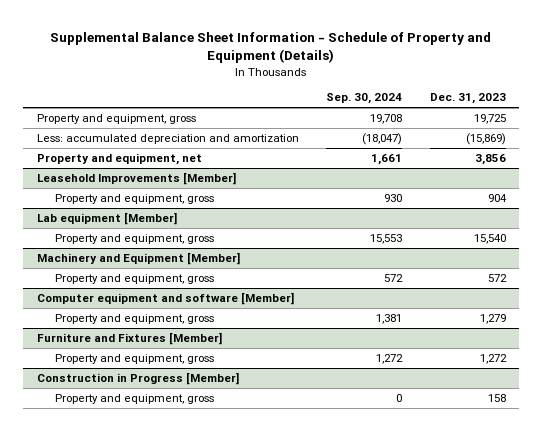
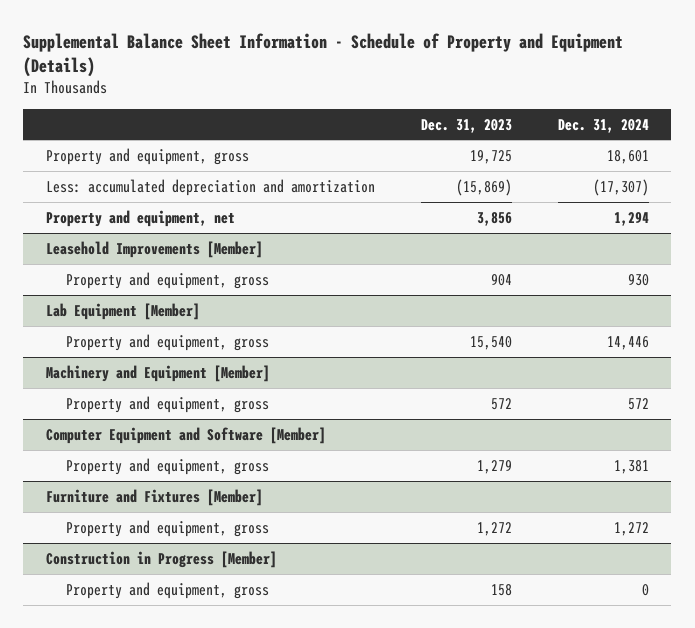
- | Sep. 30, 2024 | Dec. 31, 2023
+ | Dec. 31, 2023 | Dec. 31, 2024
- Lab equipment [Member]
+ Lab Equipment [Member]
- Computer equipment and software [Member]
+ Computer Equipment and Software [Member]

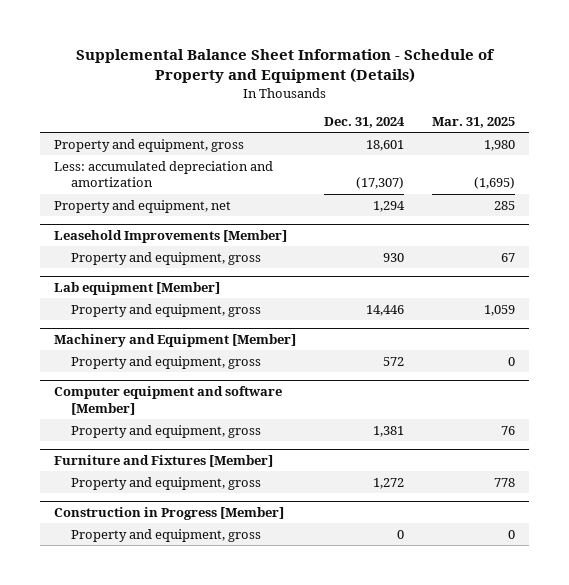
- | Dec. 31, 2023 | Dec. 31, 2024
+ | Dec. 31, 2024 | Mar. 31, 2025
- Lab Equipment [Member]
+ Lab equipment [Member]
- Computer Equipment and Software [Member]
+ Computer equipment and software [Member]

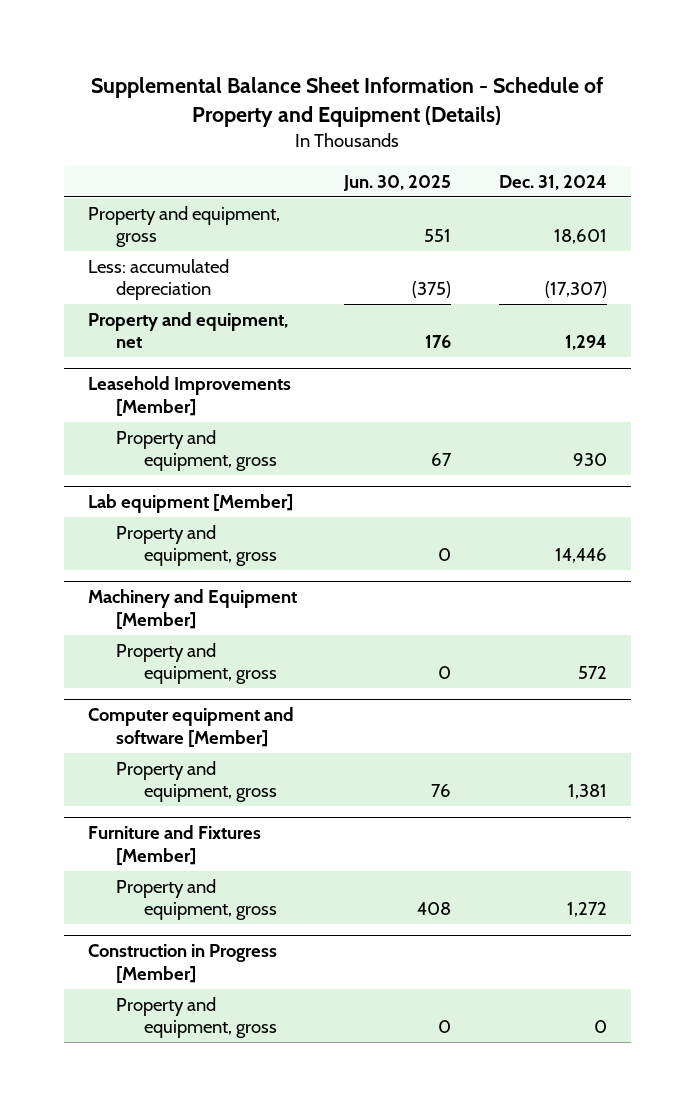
- | Dec. 31, 2024 | Mar. 31, 2025
+ | Jun. 30, 2025 | Dec. 31, 2024
- Less: accumulated depreciation and amortization | (17,307) | (1,695)
+ Less: accumulated depreciation | (375) | (17,307)

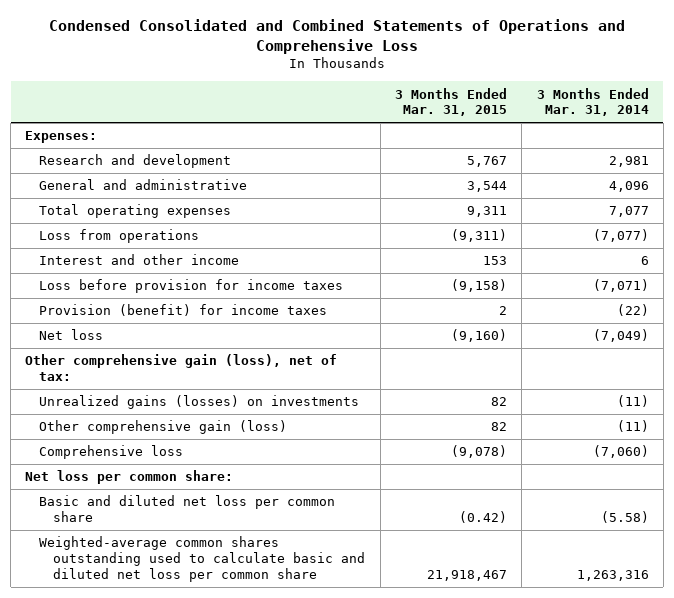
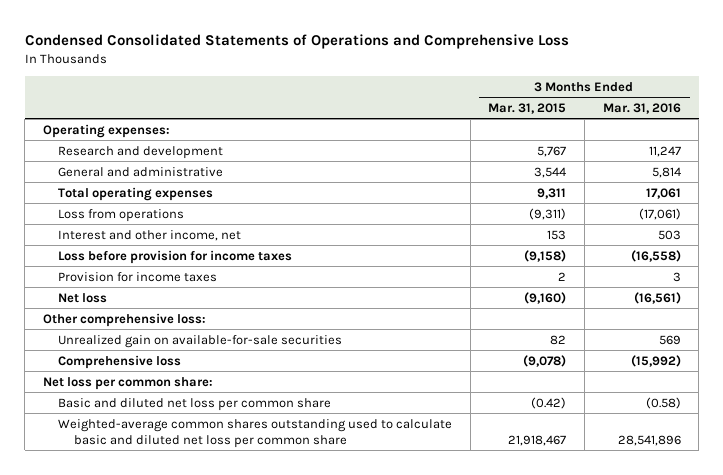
- Condensed Consolidated and Combined Statements of Operations and Comprehensive Loss
+ Condensed Consolidated Statements of Operations and Comprehensive Loss
- | 3 Months Ended Mar. 31, 2015 | 3 Months Ended Mar. 31, 2014
+ | 3 Months Ended Mar. 31, 2015 | 3 Months Ended Mar. 31, 2016
- Expenses:
+ Operating expenses:
- Interest and other income | 153 | 6
+ Interest and other income, net | 153 | 503
- Provision (benefit) for income taxes | 2 | (22)
+ Provision for income taxes | 2 | 3
- Other comprehensive gain (loss), net of tax:
- Unrealized gains (losses) on investments | 82 | (11)
- Other comprehensive gain (loss) | 82 | (11)
+ Other comprehensive loss:
+ Unrealized gain on available-for-sale securities | 82 | 569

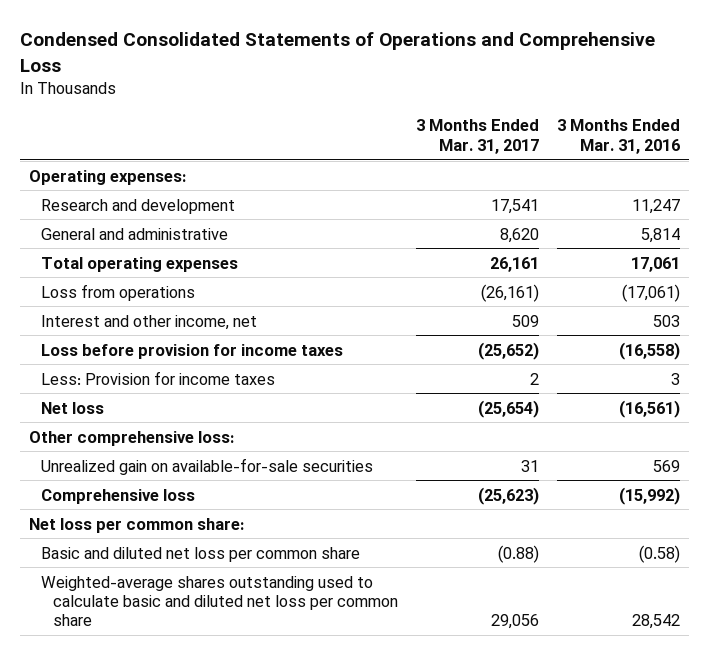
- | 3 Months Ended Mar. 31, 2015 | 3 Months Ended Mar. 31, 2016
+ | 3 Months Ended Mar. 31, 2017 | 3 Months Ended Mar. 31, 2016
- Provision for income taxes | 2 | 3
+ Less: Provision for income taxes | 2 | 3
- Weighted-average common shares outstanding used to calculate basic and diluted net loss per common share | 21,918,467 | 28,541,896
+ Weighted-average shares outstanding used to calculate basic and diluted net loss per common share | 29,056 | 28,542

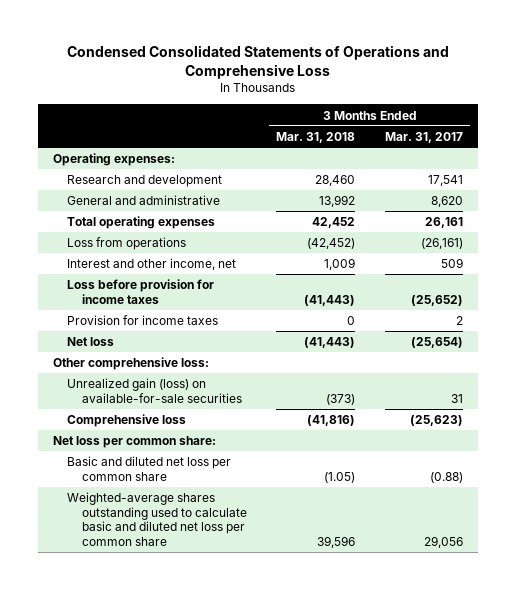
- | 3 Months Ended Mar. 31, 2017 | 3 Months Ended Mar. 31, 2016
+ | 3 Months Ended Mar. 31, 2018 | 3 Months Ended Mar. 31, 2017
- Less: Provision for income taxes | 2 | 3
+ Provision for income taxes | 0 | 2
- Unrealized gain on available-for-sale securities | 31 | 569
+ Unrealized gain (loss) on available-for-sale securities | (373) | 31

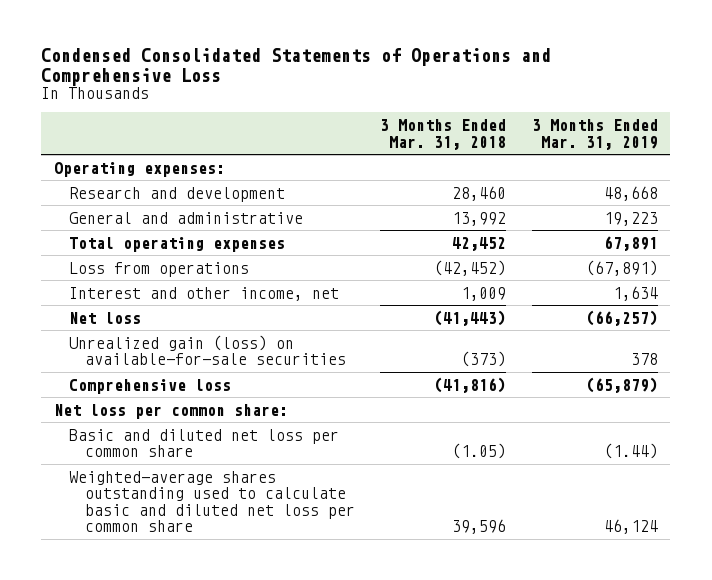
- | 3 Months Ended Mar. 31, 2018 | 3 Months Ended Mar. 31, 2017
+ | 3 Months Ended Mar. 31, 2018 | 3 Months Ended Mar. 31, 2019
- Loss before provision for income taxes | (41,443) | (25,652)
- Provision for income taxes | 0 | 2
- Other comprehensive loss:

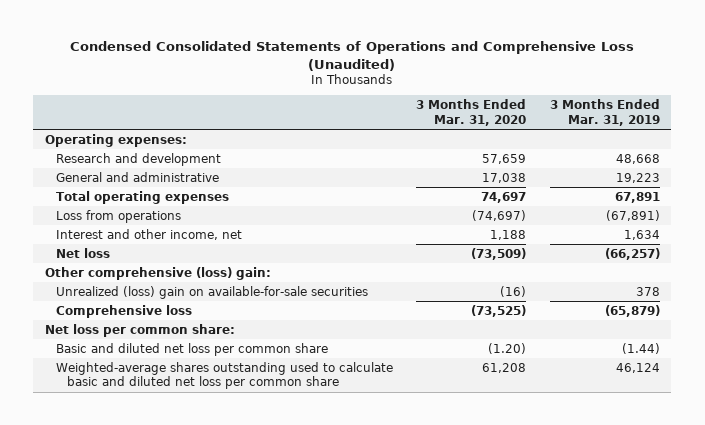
- Condensed Consolidated Statements of Operations and Comprehensive Loss
+ Condensed Consolidated Statements of Operations and Comprehensive Loss (Unaudited)
- | 3 Months Ended Mar. 31, 2018 | 3 Months Ended Mar. 31, 2019
+ | 3 Months Ended Mar. 31, 2020 | 3 Months Ended Mar. 31, 2019
- Unrealized gain (loss) on available-for-sale securities | (373) | 378
+ Other comprehensive (loss) gain:
+ Unrealized (loss) gain on available-for-sale securities | (16) | 378

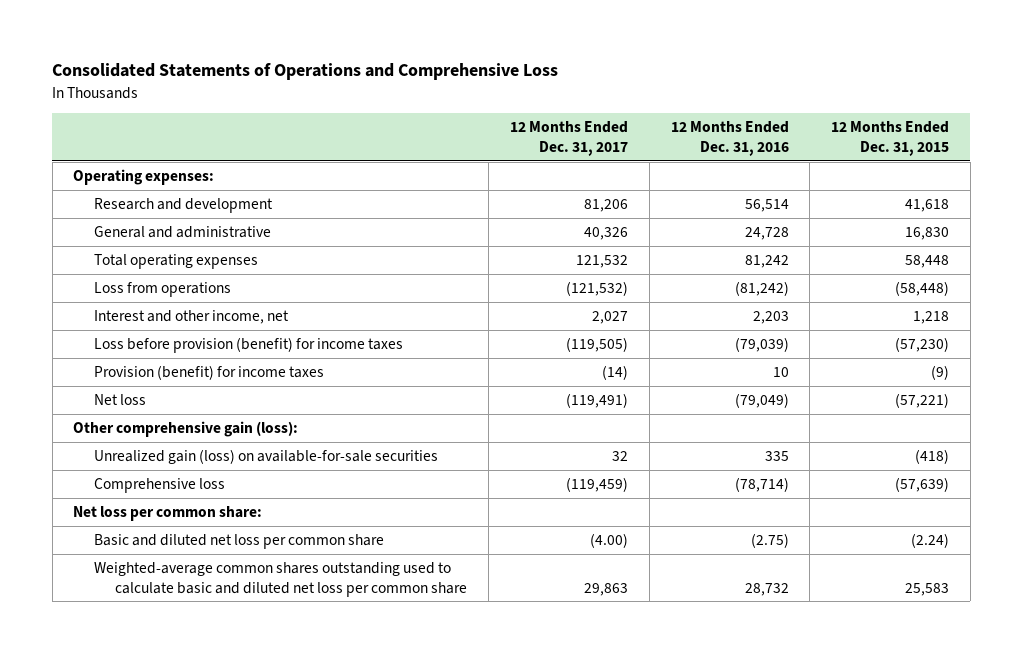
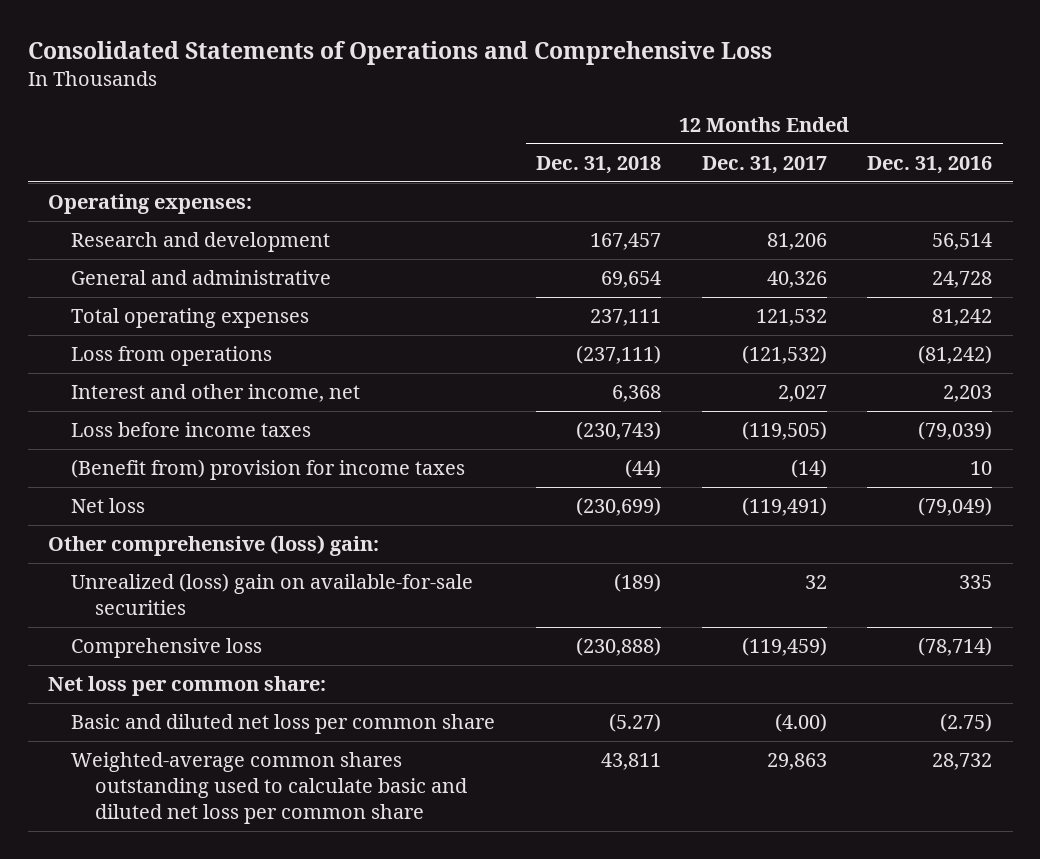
- | 12 Months Ended Dec. 31, 2017 | 12 Months Ended Dec. 31, 2016 | 12 Months Ended Dec. 31, 2015
+ | 12 Months Ended Dec. 31, 2018 | 12 Months Ended Dec. 31, 2017 | 12 Months Ended Dec. 31, 2016
- Loss before provision (benefit) for income taxes | (119,505) | (79,039) | (57,230)
- Provision (benefit) for income taxes | (14) | 10 | (9)
+ Loss before income taxes | (230,743) | (119,505) | (79,039)
+ (Benefit from) provision for income taxes | (44) | (14) | 10
- Other comprehensive gain (loss):
- Unrealized gain (loss) on available-for-sale securities | 32 | 335 | (418)
+ Other comprehensive (loss) gain:
+ Unrealized (loss) gain on available-for-sale securities | (189) | 32 | 335

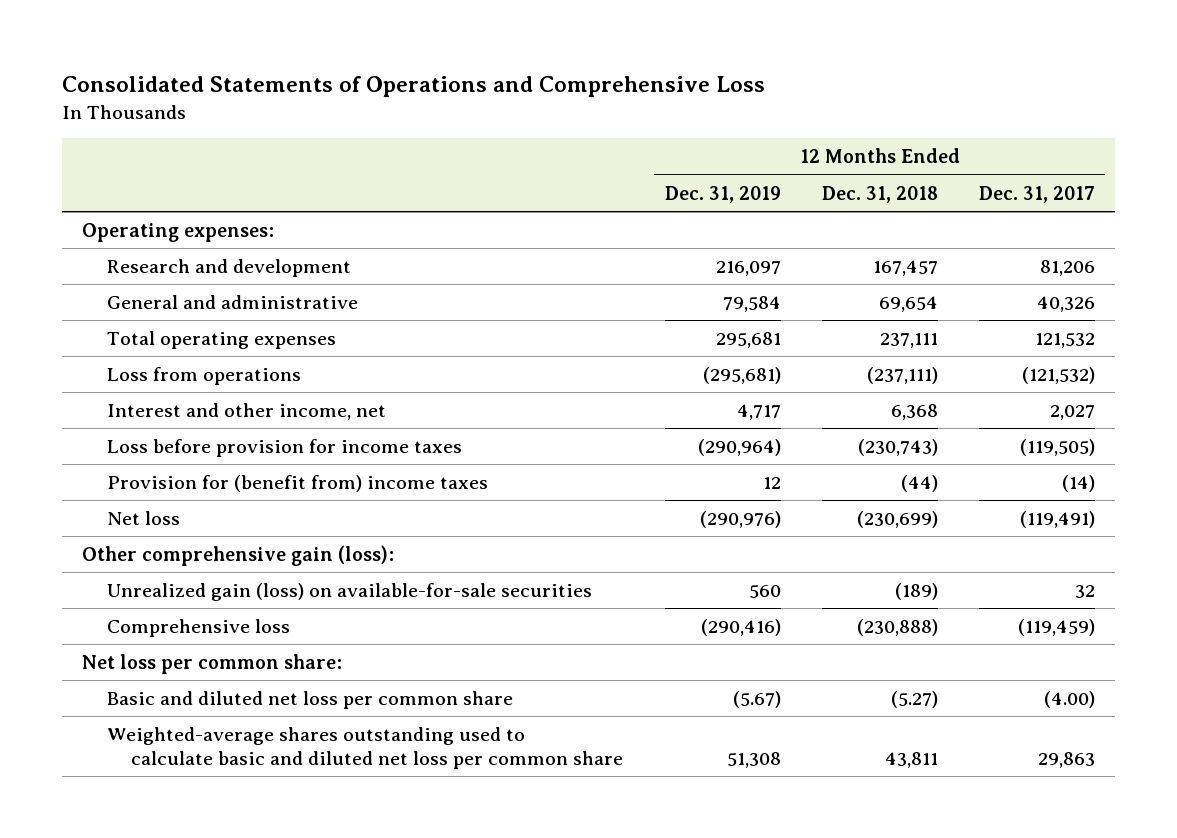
- | 12 Months Ended Dec. 31, 2018 | 12 Months Ended Dec. 31, 2017 | 12 Months Ended Dec. 31, 2016
+ | 12 Months Ended Dec. 31, 2019 | 12 Months Ended Dec. 31, 2018 | 12 Months Ended Dec. 31, 2017
- Loss before income taxes | (230,743) | (119,505) | (79,039)
- (Benefit from) provision for income taxes | (44) | (14) | 10
+ Loss before provision for income taxes | (290,964) | (230,743) | (119,505)
+ Provision for (benefit from) income taxes | 12 | (44) | (14)
- Other comprehensive (loss) gain:
- Unrealized (loss) gain on available-for-sale securities | (189) | 32 | 335
+ Other comprehensive gain (loss):
+ Unrealized gain (loss) on available-for-sale securities | 560 | (189) | 32
- Weighted-average common shares outstanding used to calculate basic and diluted net loss per common share | 43,811 | 29,863 | 28,732
+ Weighted-average shares outstanding used to calculate basic and diluted net loss per common share | 51,308 | 43,811 | 29,863

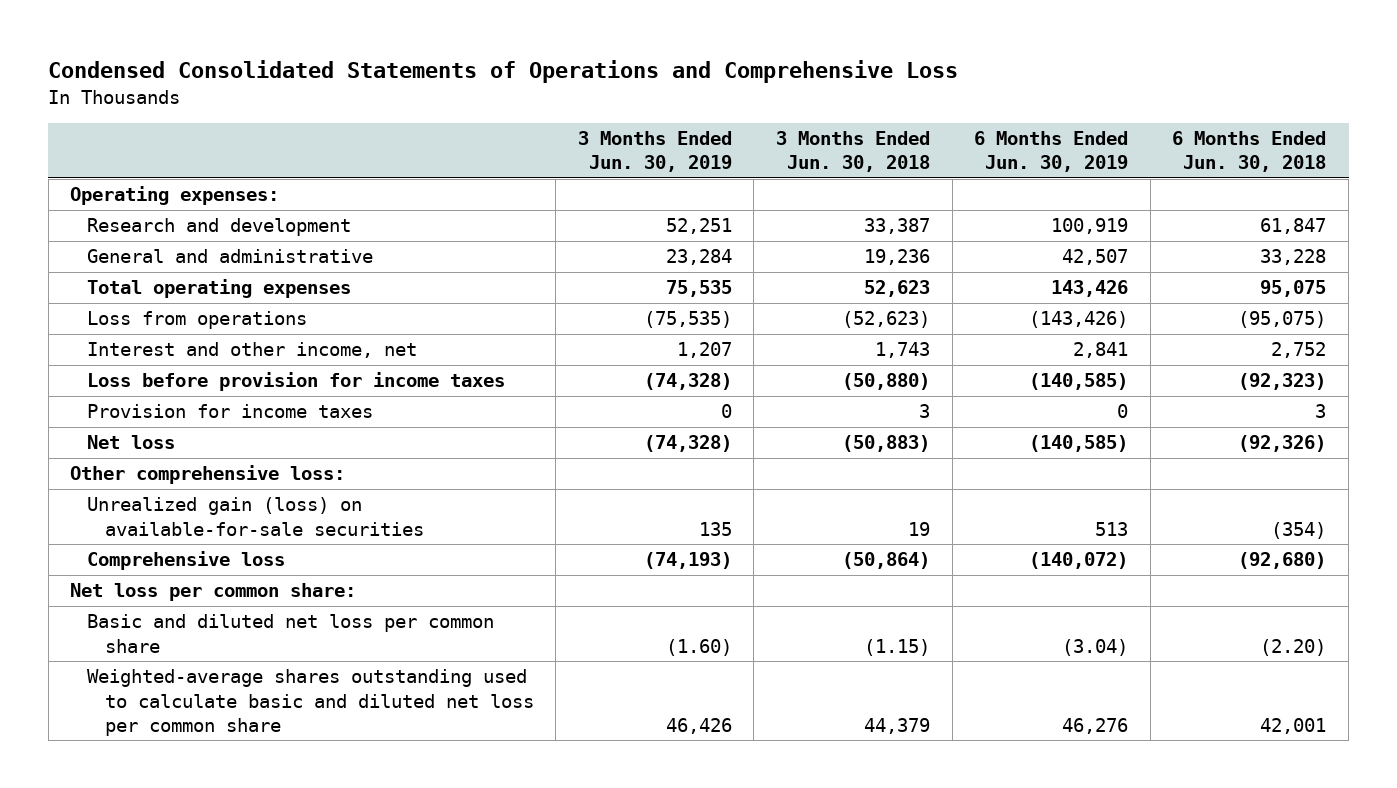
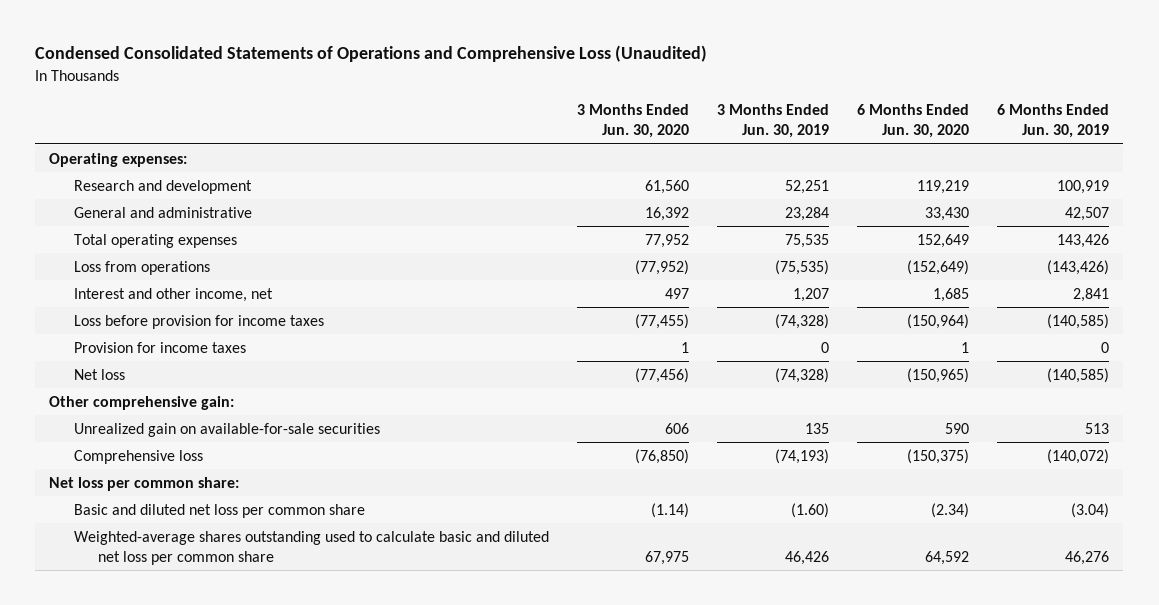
- Condensed Consolidated Statements of Operations and Comprehensive Loss
+ Condensed Consolidated Statements of Operations and Comprehensive Loss (Unaudited)
- | 3 Months Ended Jun. 30, 2019 | 3 Months Ended Jun. 30, 2018 | 6 Months Ended Jun. 30, 2019 | 6 Months Ended Jun. 30, 2018
+ | 3 Months Ended Jun. 30, 2020 | 3 Months Ended Jun. 30, 2019 | 6 Months Ended Jun. 30, 2020 | 6 Months Ended Jun. 30, 2019
- Other comprehensive loss:
- Unrealized gain (loss) on available-for-sale securities | 135 | 19 | 513 | (354)
+ Other comprehensive gain:
+ Unrealized gain on available-for-sale securities | 606 | 135 | 590 | 513

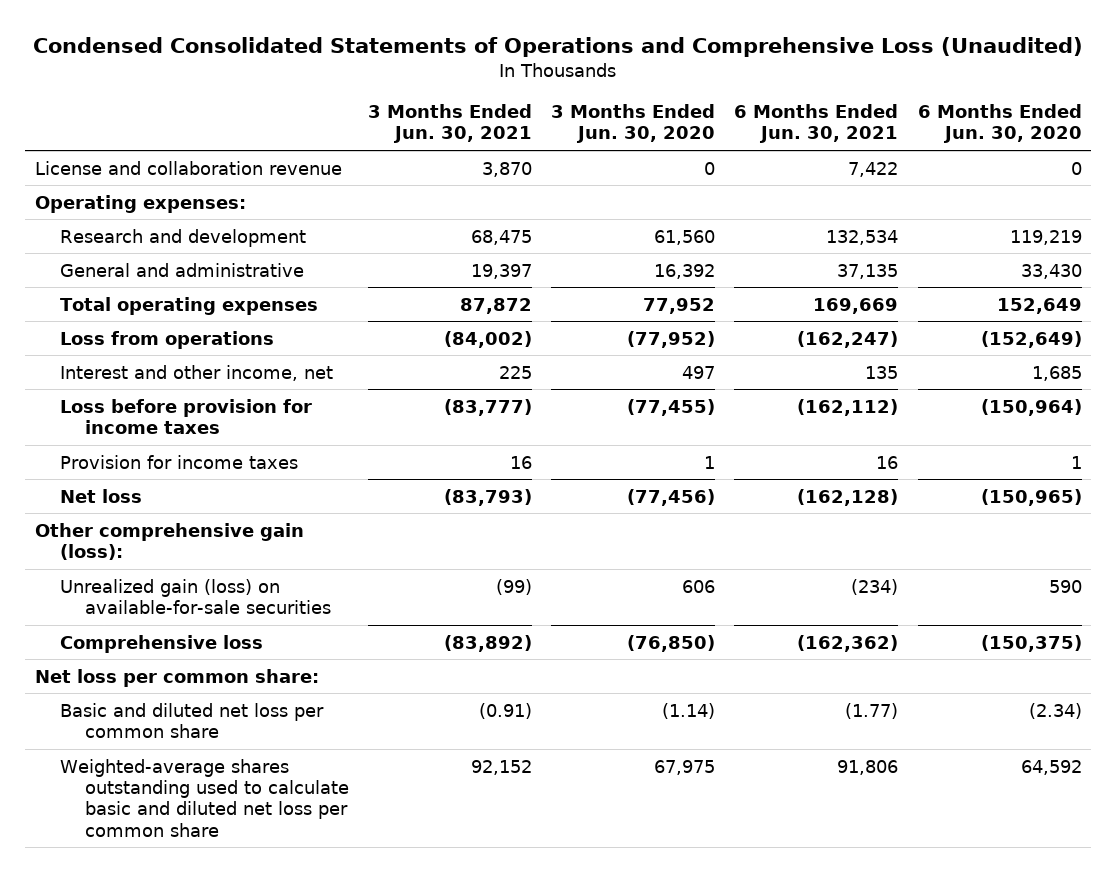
- | 3 Months Ended Jun. 30, 2020 | 3 Months Ended Jun. 30, 2019 | 6 Months Ended Jun. 30, 2020 | 6 Months Ended Jun. 30, 2019
+ | 3 Months Ended Jun. 30, 2021 | 3 Months Ended Jun. 30, 2020 | 6 Months Ended Jun. 30, 2021 | 6 Months Ended Jun. 30, 2020
+ License and collaboration revenue | 3,870 | 0 | 7,422 | 0
- Other comprehensive gain:
- Unrealized gain on available-for-sale securities | 606 | 135 | 590 | 513
+ Other comprehensive gain (loss):
+ Unrealized gain (loss) on available-for-sale securities | (99) | 606 | (234) | 590

